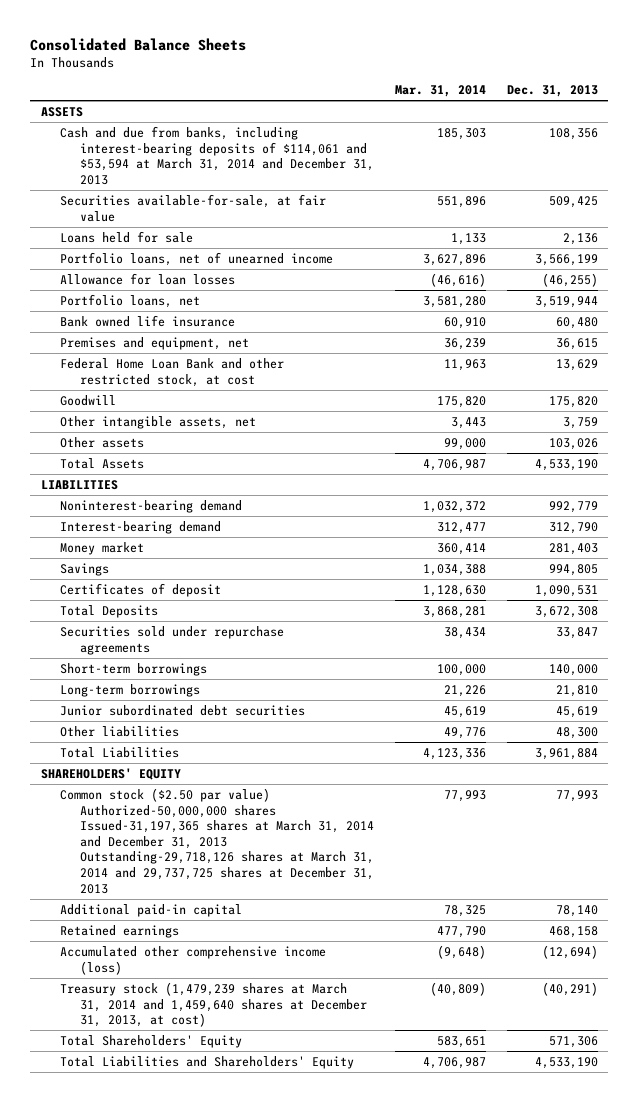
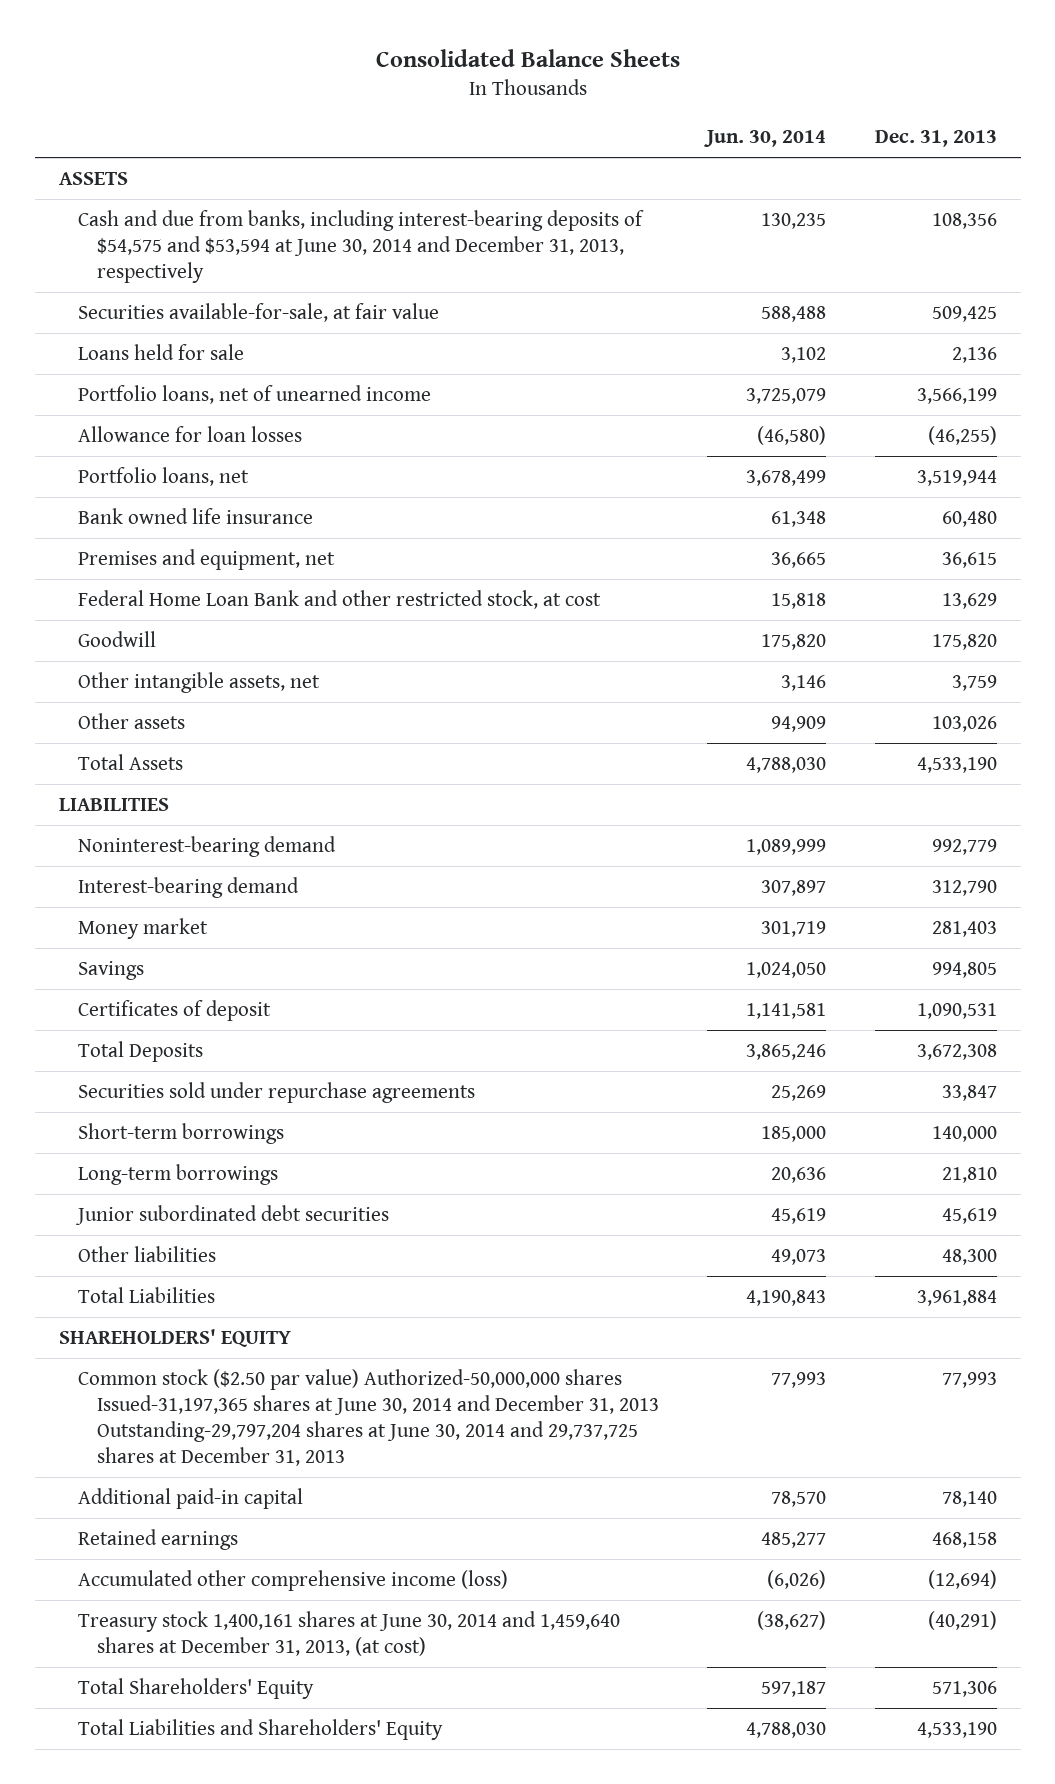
- | Mar. 31, 2014 | Dec. 31, 2013
+ | Jun. 30, 2014 | Dec. 31, 2013
- Cash and due from banks, including interest-bearing deposits of $114,061 and $53,594 at March 31, 2014 and December 31, 2013 | 185,303 | 108,356
+ Cash and due from banks, including interest-bearing deposits of $54,575 and $53,594 at June 30, 2014 and December 31, 2013, respectively | 130,235 | 108,356
- Common stock ($2.50 par value) Authorized-50,000,000 shares Issued-31,197,365 shares at March 31, 2014 and December 31, 2013 Outstanding-29,718,126 shares at March 31, 2014 and 29,737,725 shares at December 31, 2013 | 77,993 | 77,993
+ Common stock ($2.50 par value) Authorized-50,000,000 shares Issued-31,197,365 shares at June 30, 2014 and December 31, 2013 Outstanding-29,797,204 shares at June 30, 2014 and 29,737,725 shares at December 31, 2013 | 77,993 | 77,993
- Treasury stock (1,479,239 shares at March 31, 2014 and 1,459,640 shares at December 31, 2013, at cost) | (40,809) | (40,291)
+ Treasury stock 1,400,161 shares at June 30, 2014 and 1,459,640 shares at December 31, 2013, (at cost) | (38,627) | (40,291)

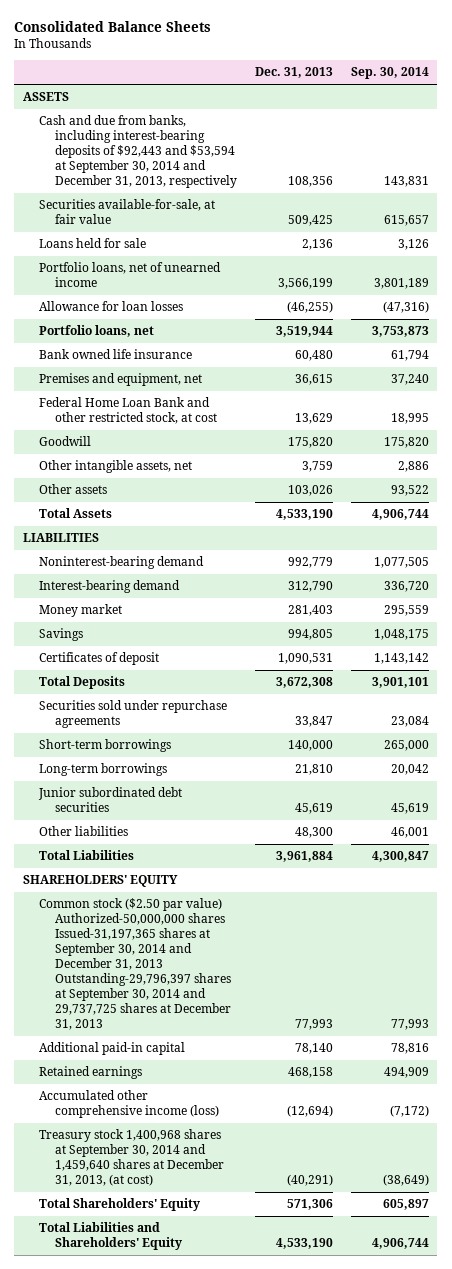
- | Jun. 30, 2014 | Dec. 31, 2013
+ | Dec. 31, 2013 | Sep. 30, 2014
- Cash and due from banks, including interest-bearing deposits of $54,575 and $53,594 at June 30, 2014 and December 31, 2013, respectively | 130,235 | 108,356
+ Cash and due from banks, including interest-bearing deposits of $92,443 and $53,594 at September 30, 2014 and December 31, 2013, respectively | 108,356 | 143,831
- Common stock ($2.50 par value) Authorized-50,000,000 shares Issued-31,197,365 shares at June 30, 2014 and December 31, 2013 Outstanding-29,797,204 shares at June 30, 2014 and 29,737,725 shares at December 31, 2013 | 77,993 | 77,993
+ Common stock ($2.50 par value) Authorized-50,000,000 shares Issued-31,197,365 shares at September 30, 2014 and December 31, 2013 Outstanding-29,796,397 shares at September 30, 2014 and 29,737,725 shares at December 31, 2013 | 77,993 | 77,993
- Treasury stock 1,400,161 shares at June 30, 2014 and 1,459,640 shares at December 31, 2013, (at cost) | (38,627) | (40,291)
+ Treasury stock 1,400,968 shares at September 30, 2014 and 1,459,640 shares at December 31, 2013, (at cost) | (40,291) | (38,649)

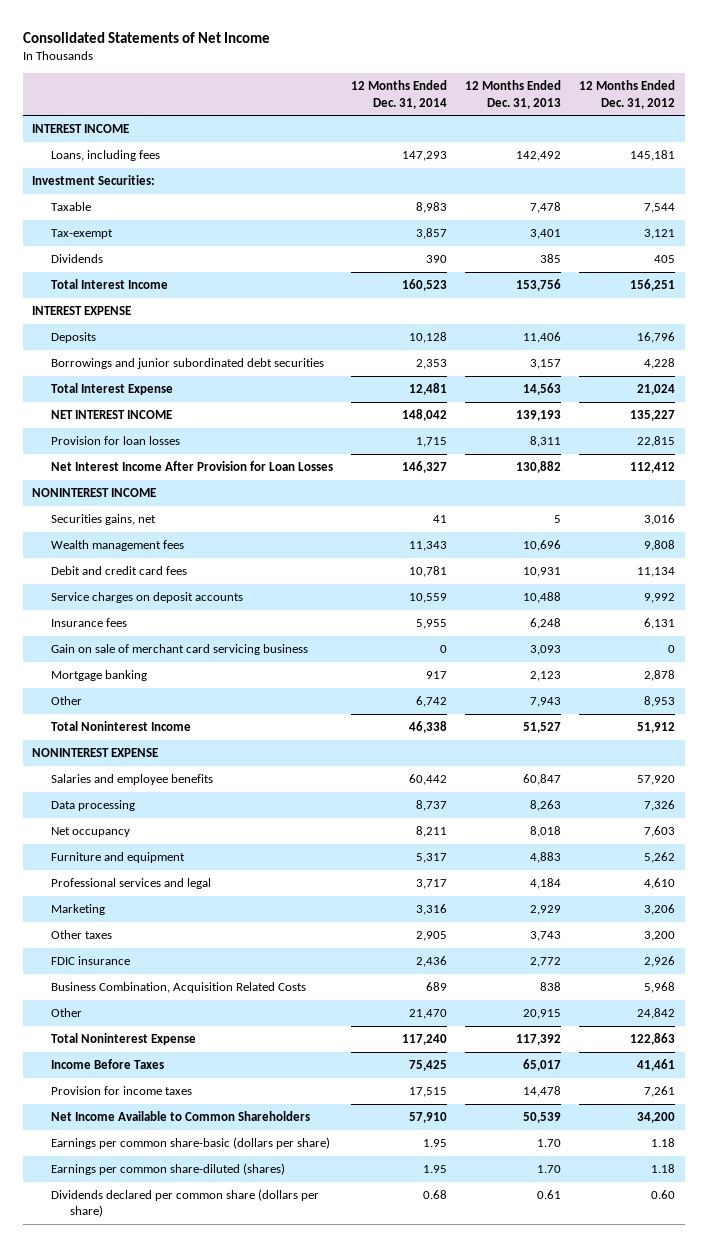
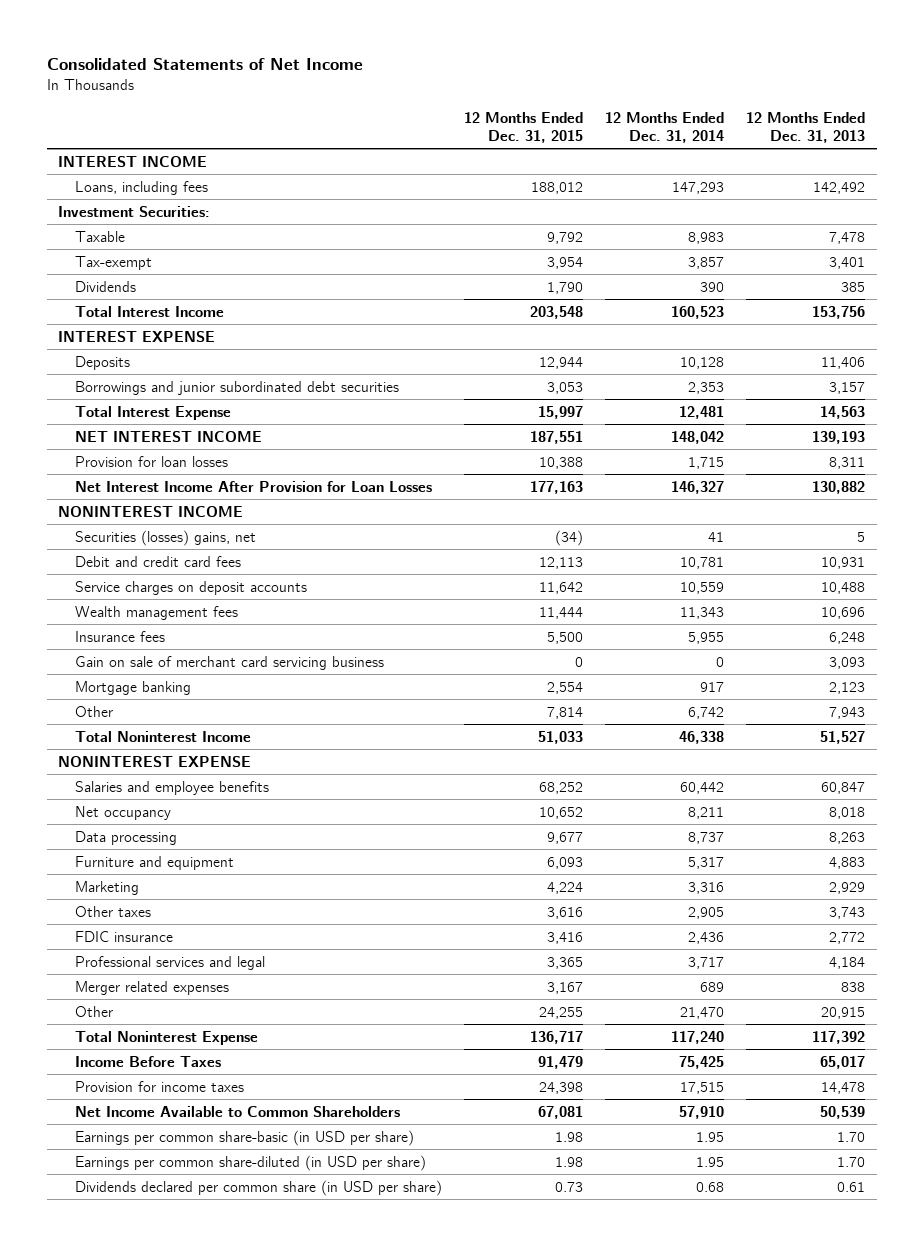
- | 12 Months Ended Dec. 31, 2014 | 12 Months Ended Dec. 31, 2013 | 12 Months Ended Dec. 31, 2012
+ | 12 Months Ended Dec. 31, 2015 | 12 Months Ended Dec. 31, 2014 | 12 Months Ended Dec. 31, 2013
- Securities gains, net | 41 | 5 | 3,016
+ Securities (losses) gains, net | (34) | 41 | 5
moved down: Wealth management fees | 11,444 | 11,343 | 10,696
moved down: Data processing | 9,677 | 8,737 | 8,263
- Business Combination, Acquisition Related Costs | 689 | 838 | 5,968
moved down: Professional services and legal | 3,365 | 3,717 | 4,184
+ Merger related expenses | 3,167 | 689 | 838
- Earnings per common share-basic (dollars per share) | 1.95 | 1.70 | 1.18
- Earnings per common share-diluted (shares) | 1.95 | 1.70 | 1.18
- Dividends declared per common share (dollars per share) | 0.68 | 0.61 | 0.60
+ Earnings per common share-basic (in USD per share) | 1.98 | 1.95 | 1.70
+ Earnings per common share-diluted (in USD per share) | 1.98 | 1.95 | 1.70
+ Dividends declared per common share (in USD per share) | 0.73 | 0.68 | 0.61

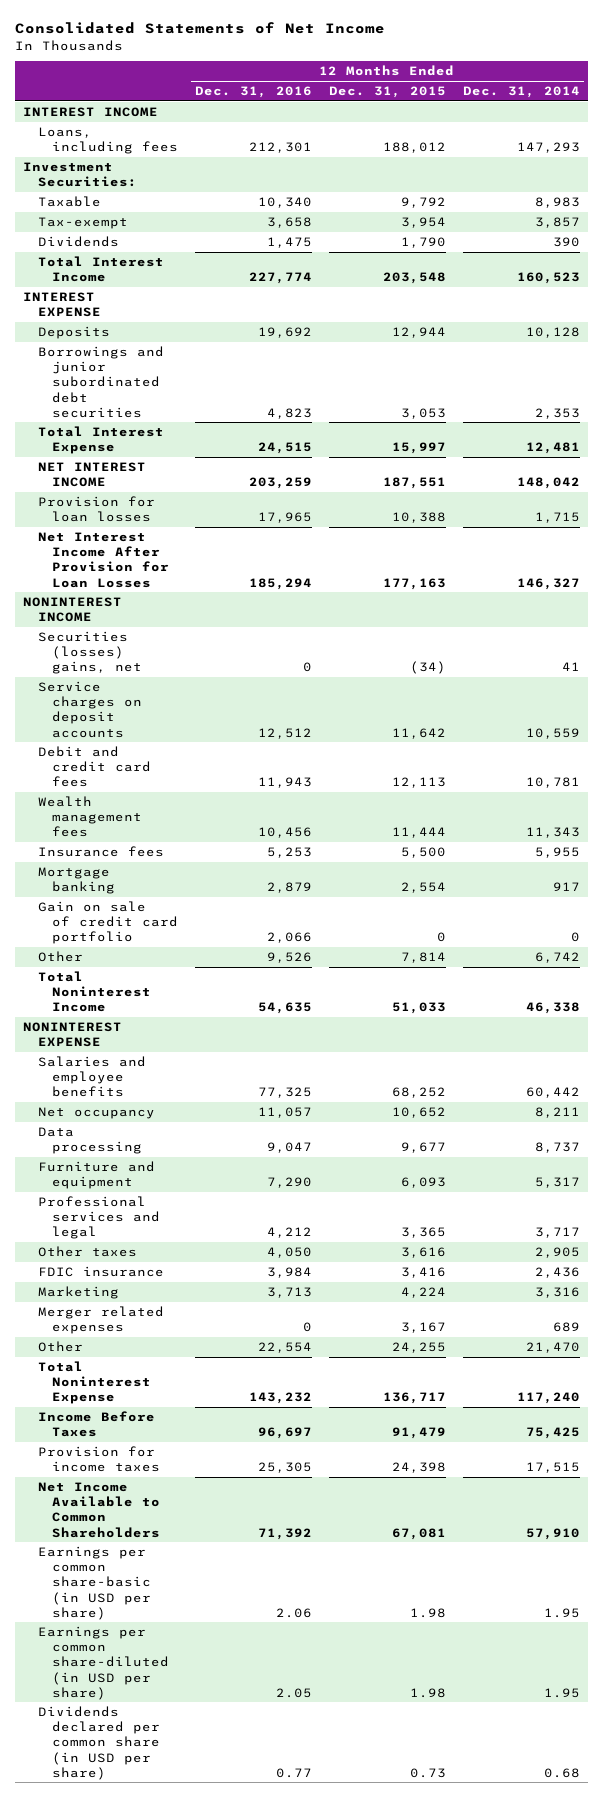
- | 12 Months Ended Dec. 31, 2015 | 12 Months Ended Dec. 31, 2014 | 12 Months Ended Dec. 31, 2013
+ | 12 Months Ended Dec. 31, 2016 | 12 Months Ended Dec. 31, 2015 | 12 Months Ended Dec. 31, 2014
moved down: Debit and credit card fees | 11,943 | 12,113 | 10,781
- Gain on sale of merchant card servicing business | 0 | 0 | 3,093
+ Gain on sale of credit card portfolio | 2,066 | 0 | 0
moved up: Professional services and legal | 4,212 | 3,365 | 3,717
moved down: Marketing | 3,713 | 4,224 | 3,316

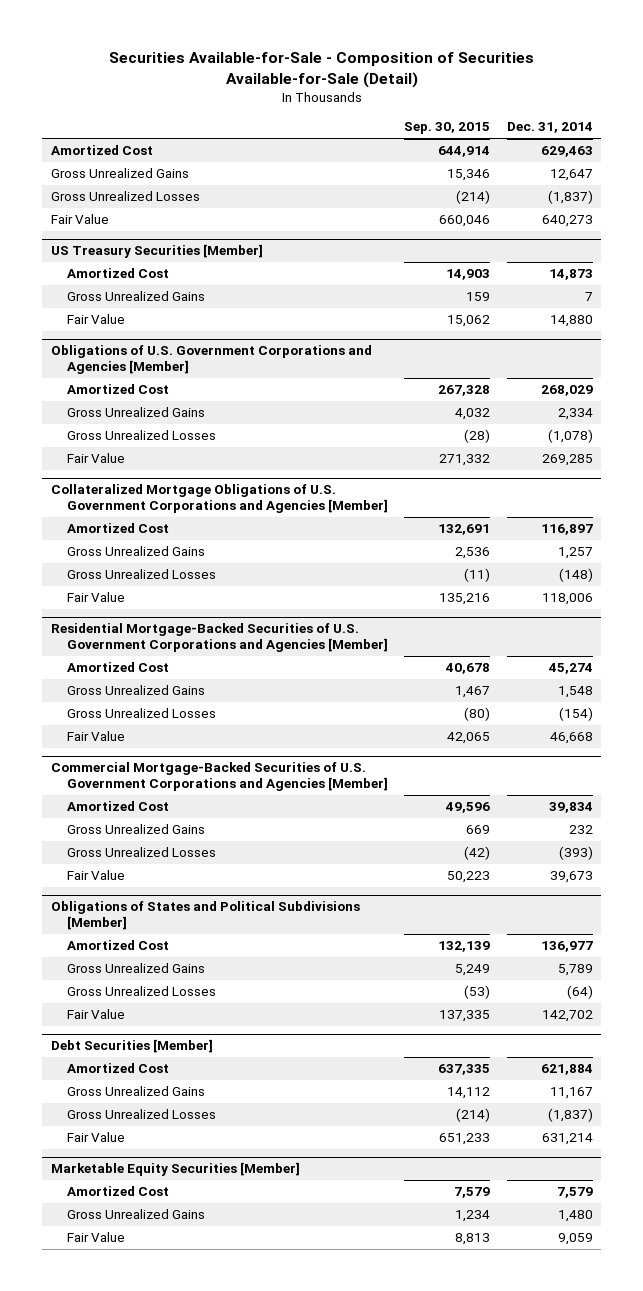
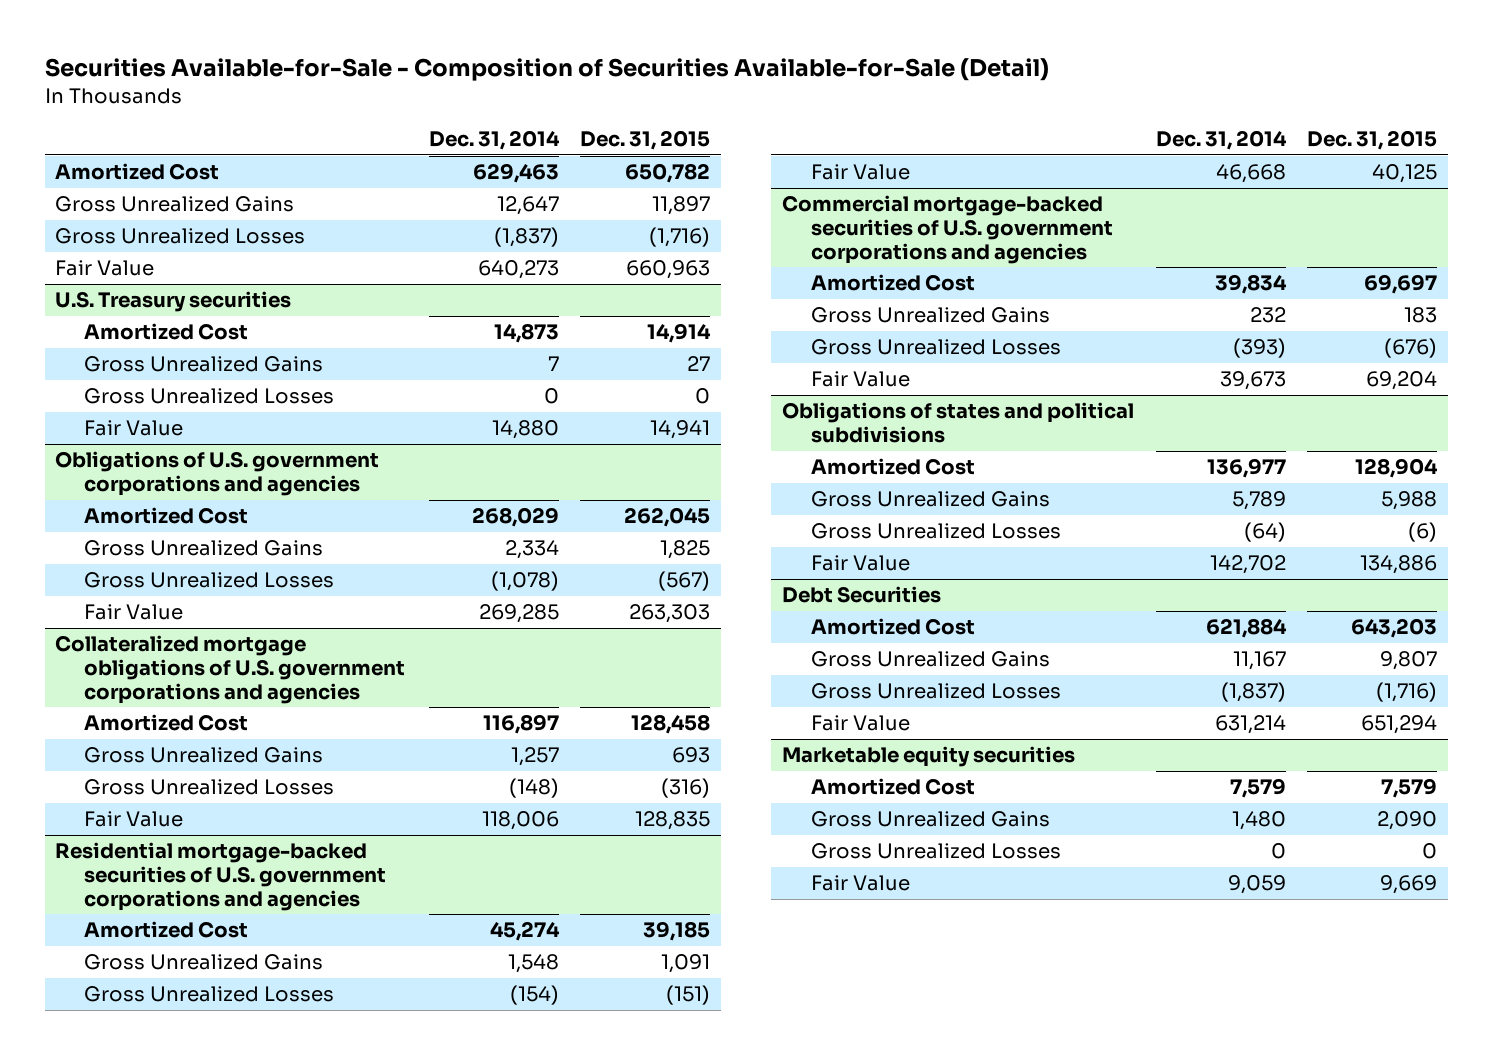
- | Sep. 30, 2015 | Dec. 31, 2014
+ | Dec. 31, 2014 | Dec. 31, 2015
- US Treasury Securities [Member]
+ U.S. Treasury securities
+ Gross Unrealized Losses | 0 | 0
- Obligations of U.S. Government Corporations and Agencies [Member]
+ Obligations of U.S. government corporations and agencies
- Collateralized Mortgage Obligations of U.S. Government Corporations and Agencies [Member]
+ Collateralized mortgage obligations of U.S. government corporations and agencies
- Residential Mortgage-Backed Securities of U.S. Government Corporations and Agencies [Member]
+ Residential mortgage-backed securities of U.S. government corporations and agencies
- Commercial Mortgage-Backed Securities of U.S. Government Corporations and Agencies [Member]
+ Commercial mortgage-backed securities of U.S. government corporations and agencies
- Obligations of States and Political Subdivisions [Member]
+ Obligations of states and political subdivisions
- Debt Securities [Member]
+ Debt Securities
- Marketable Equity Securities [Member]
+ Marketable equity securities
+ Gross Unrealized Losses | 0 | 0

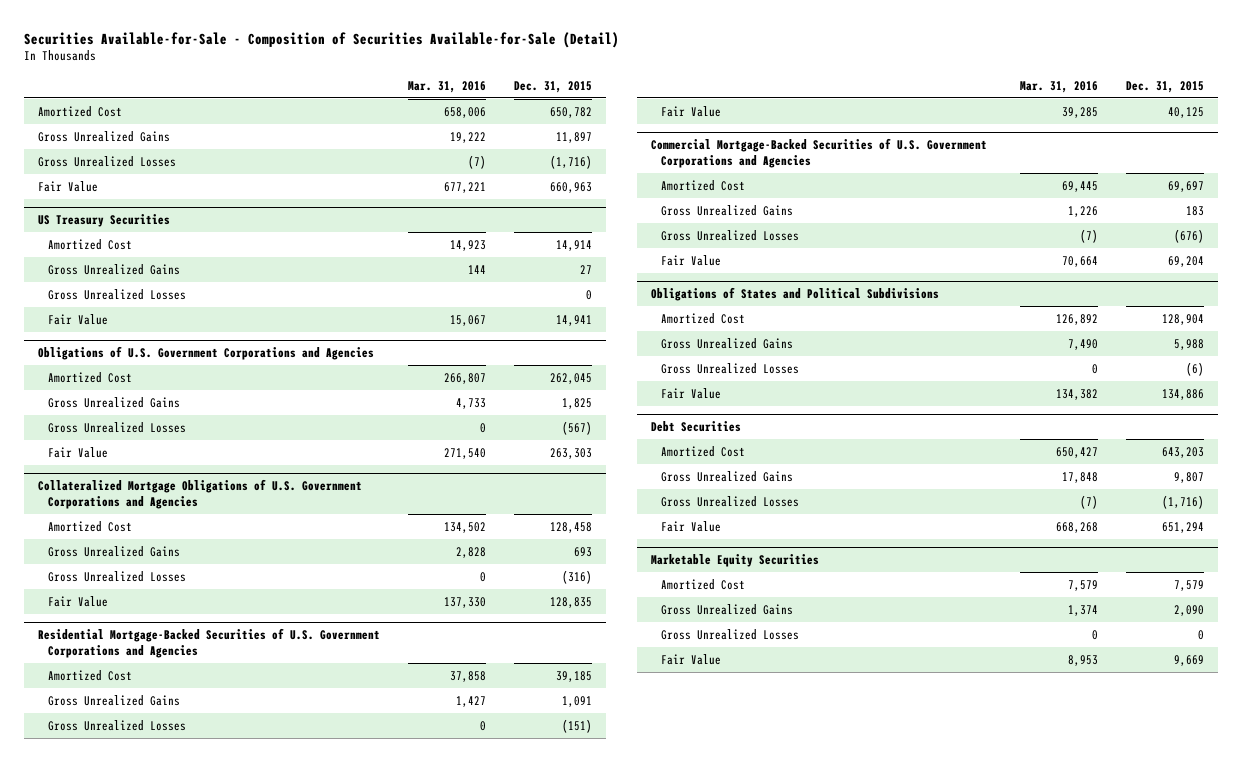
- | Dec. 31, 2014 | Dec. 31, 2015
+ | Mar. 31, 2016 | Dec. 31, 2015
- U.S. Treasury securities
+ US Treasury Securities
- Obligations of U.S. government corporations and agencies
+ Obligations of U.S. Government Corporations and Agencies
- Collateralized mortgage obligations of U.S. government corporations and agencies
+ Collateralized Mortgage Obligations of U.S. Government Corporations and Agencies
- Residential mortgage-backed securities of U.S. government corporations and agencies
+ Residential Mortgage-Backed Securities of U.S. Government Corporations and Agencies
- Commercial mortgage-backed securities of U.S. government corporations and agencies
+ Commercial Mortgage-Backed Securities of U.S. Government Corporations and Agencies
- Obligations of states and political subdivisions
+ Obligations of States and Political Subdivisions
- Marketable equity securities
+ Marketable Equity Securities

